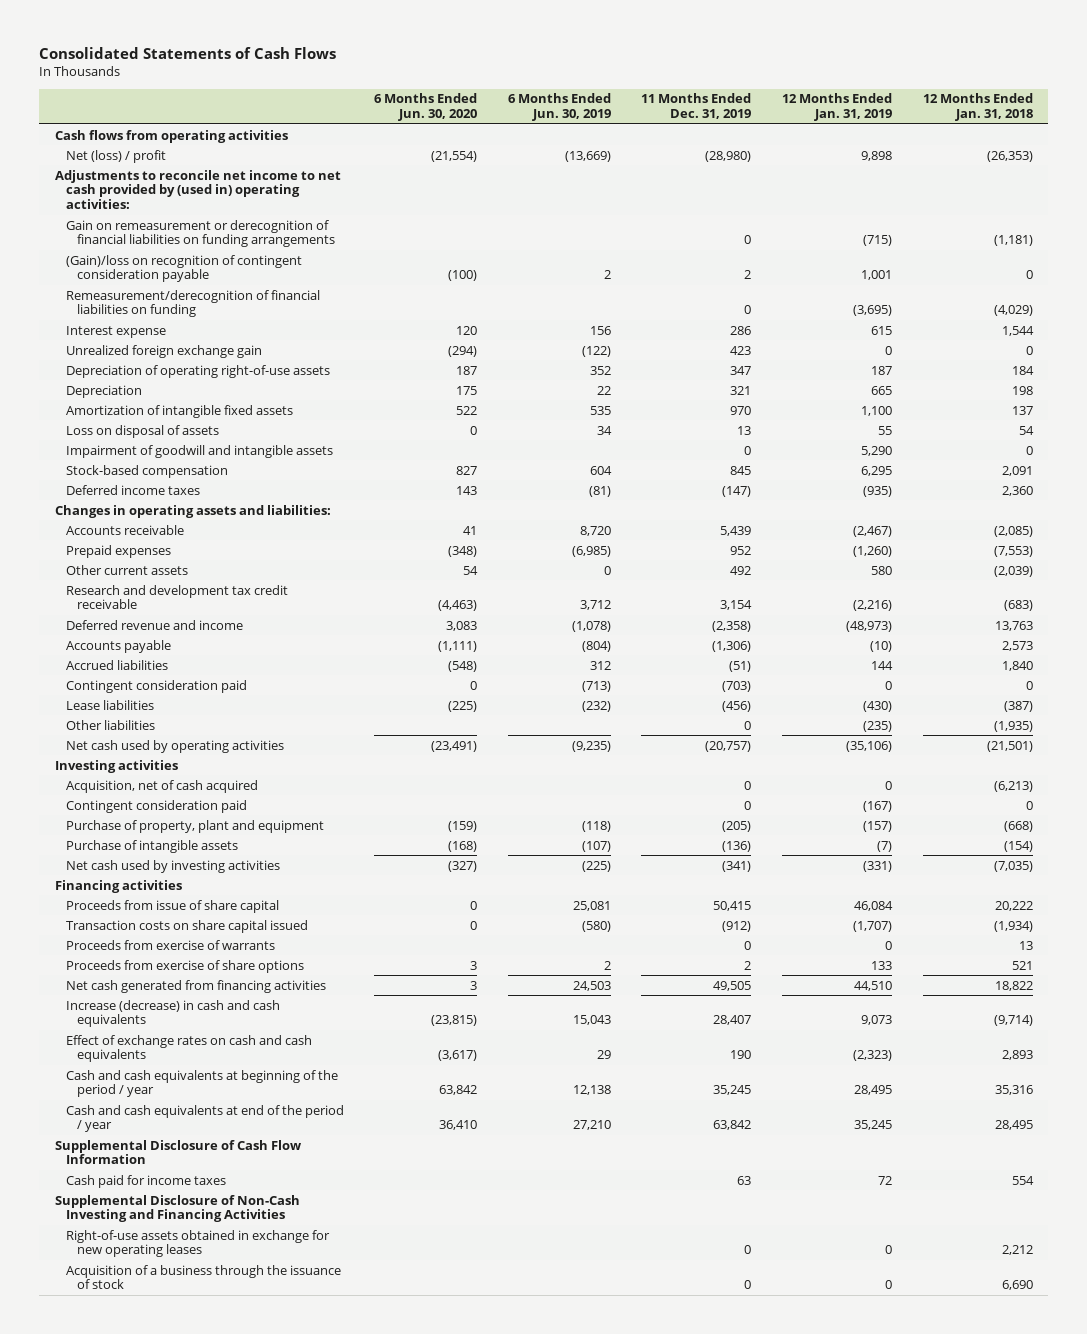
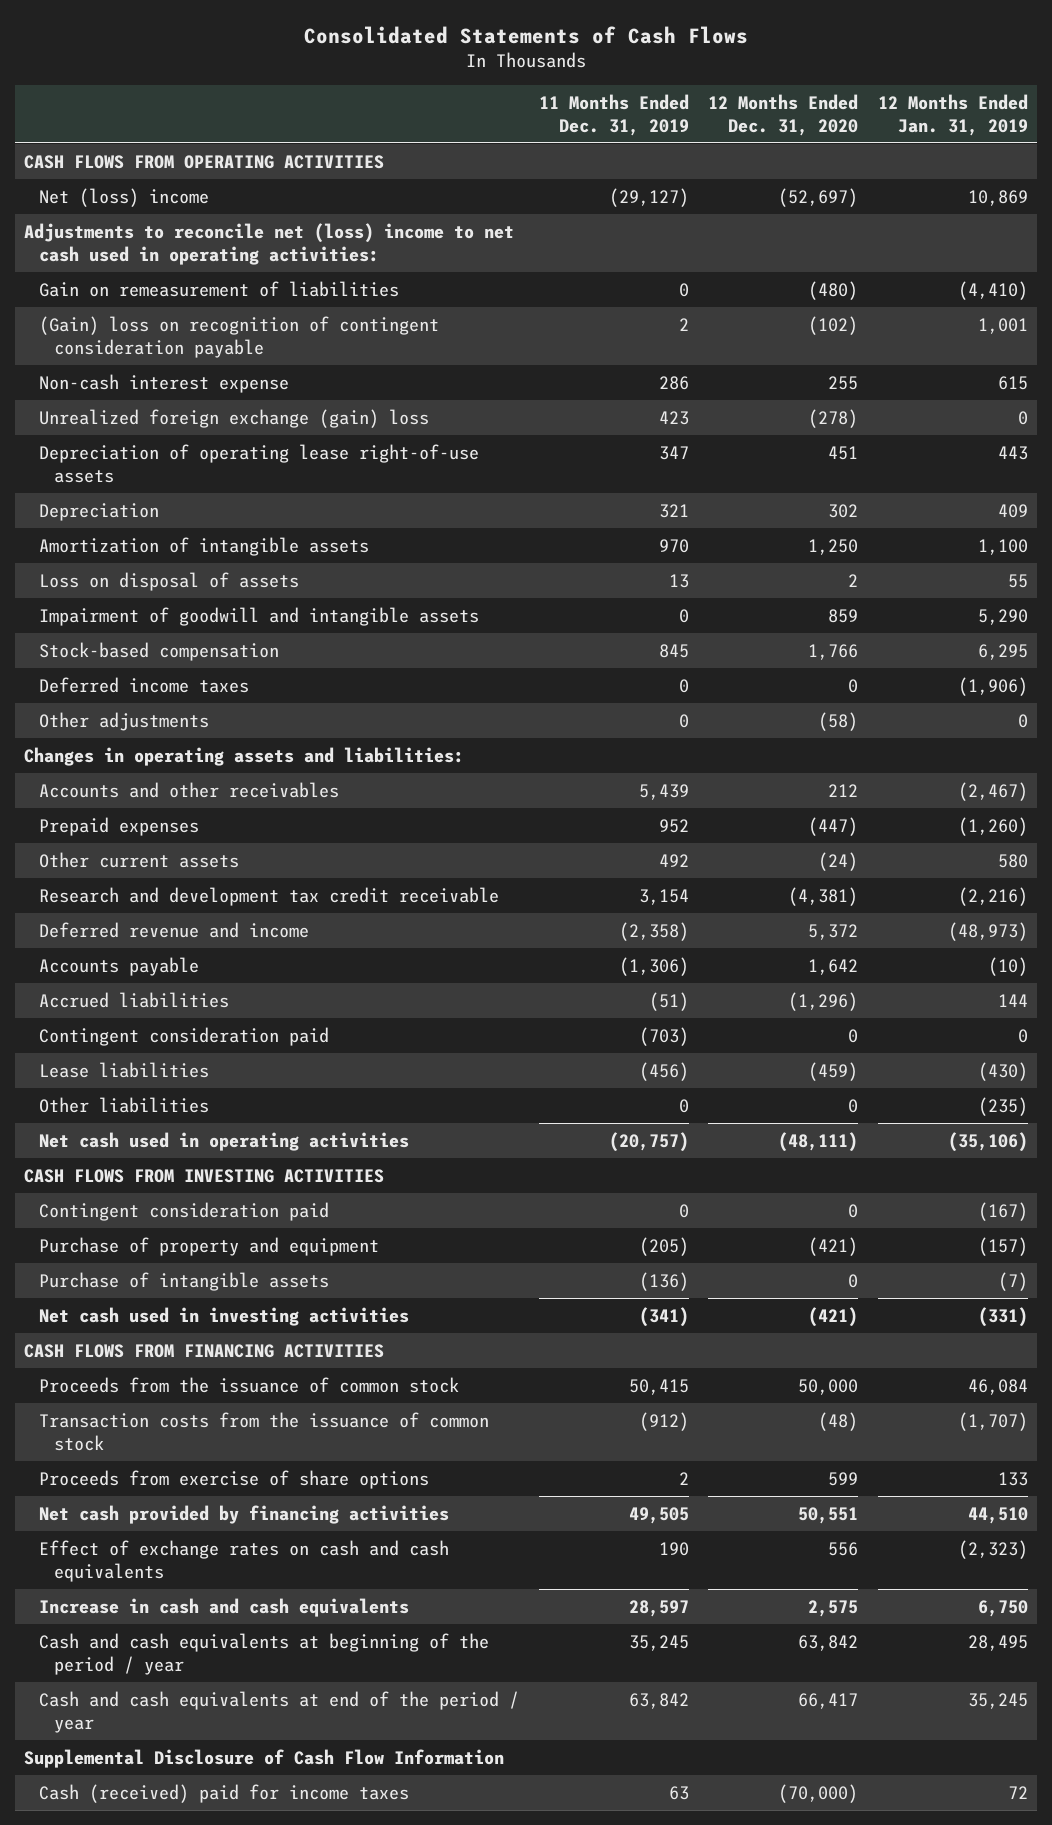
- | 6 Months Ended Jun. 30, 2020 | 6 Months Ended Jun. 30, 2019 | 11 Months Ended Dec. 31, 2019 | 12 Months Ended Jan. 31, 2019 | 12 Months Ended Jan. 31, 2018
+ | 11 Months Ended Dec. 31, 2019 | 12 Months Ended Dec. 31, 2020 | 12 Months Ended Jan. 31, 2019
- Cash flows from operating activities
- Net (loss) / profit | (21,554) | (13,669) | (28,980) | 9,898 | (26,353)
- Adjustments to reconcile net income to net cash provided by (used in) operating activities:
- Gain on remeasurement or derecognition of financial liabilities on funding arrangements | | | 0 | (715) | (1,181)
- (Gain)/loss on recognition of contingent consideration payable | (100) | 2 | 2 | 1,001 | 0
- Remeasurement/derecognition of financial liabilities on funding | | | 0 | (3,695) | (4,029)
- Interest expense | 120 | 156 | 286 | 615 | 1,544
- Unrealized foreign exchange gain | (294) | (122) | 423 | 0 | 0
- Depreciation of operating right-of-use assets | 187 | 352 | 347 | 187 | 184
- Depreciation | 175 | 22 | 321 | 665 | 198
- Amortization of intangible fixed assets | 522 | 535 | 970 | 1,100 | 137
+ CASH FLOWS FROM OPERATING ACTIVITIES
+ Net (loss) income | (29,127) | (52,697) | 10,869
+ Adjustments to reconcile net (loss) income to net cash used in operating activities:
+ Gain on remeasurement of liabilities | 0 | (480) | (4,410)
+ (Gain) loss on recognition of contingent consideration payable | 2 | (102) | 1,001
+ Non-cash interest expense | 286 | 255 | 615
+ Unrealized foreign exchange (gain) loss | 423 | (278) | 0
+ Depreciation of operating lease right-of-use assets | 347 | 451 | 443
+ Depreciation | 321 | 302 | 409
+ Amortization of intangible assets | 970 | 1,250 | 1,100
- Deferred income taxes | 143 | (81) | (147) | (935) | 2,360
+ Deferred income taxes | 0 | 0 | (1,906)
+ Other adjustments | 0 | (58) | 0
- Accounts receivable | 41 | 8,720 | 5,439 | (2,467) | (2,085)
+ Accounts and other receivables | 5,439 | 212 | (2,467)
- Net cash used by operating activities | (23,491) | (9,235) | (20,757) | (35,106) | (21,501)
- Investing activities
- Acquisition, net of cash acquired | | | 0 | 0 | (6,213)
+ Net cash used in operating activities | (20,757) | (48,111) | (35,106)
+ CASH FLOWS FROM INVESTING ACTIVITIES
- Purchase of property, plant and equipment | (159) | (118) | (205) | (157) | (668)
+ Purchase of property and equipment | (205) | (421) | (157)
- Net cash used by investing activities | (327) | (225) | (341) | (331) | (7,035)
- Financing activities
- Proceeds from issue of share capital | 0 | 25,081 | 50,415 | 46,084 | 20,222
- Transaction costs on share capital issued | 0 | (580) | (912) | (1,707) | (1,934)
- Proceeds from exercise of warrants | | | 0 | 0 | 13
+ Net cash used in investing activities | (341) | (421) | (331)
+ CASH FLOWS FROM FINANCING ACTIVITIES
+ Proceeds from the issuance of common stock | 50,415 | 50,000 | 46,084
+ Transaction costs from the issuance of common stock | (912) | (48) | (1,707)
- Net cash generated from financing activities | 3 | 24,503 | 49,505 | 44,510 | 18,822
- Increase (decrease) in cash and cash equivalents | (23,815) | 15,043 | 28,407 | 9,073 | (9,714)
+ Net cash provided by financing activities | 49,505 | 50,551 | 44,510
+ Increase in cash and cash equivalents | 28,597 | 2,575 | 6,750
- Cash paid for income taxes | | | 63 | 72 | 554
- Supplemental Disclosure of Non-Cash Investing and Financing Activities
- Right-of-use assets obtained in exchange for new operating leases | | | 0 | 0 | 2,212
- Acquisition of a business through the issuance of stock | | | 0 | 0 | 6,690
+ Cash (received) paid for income taxes | 63 | (70,000) | 72

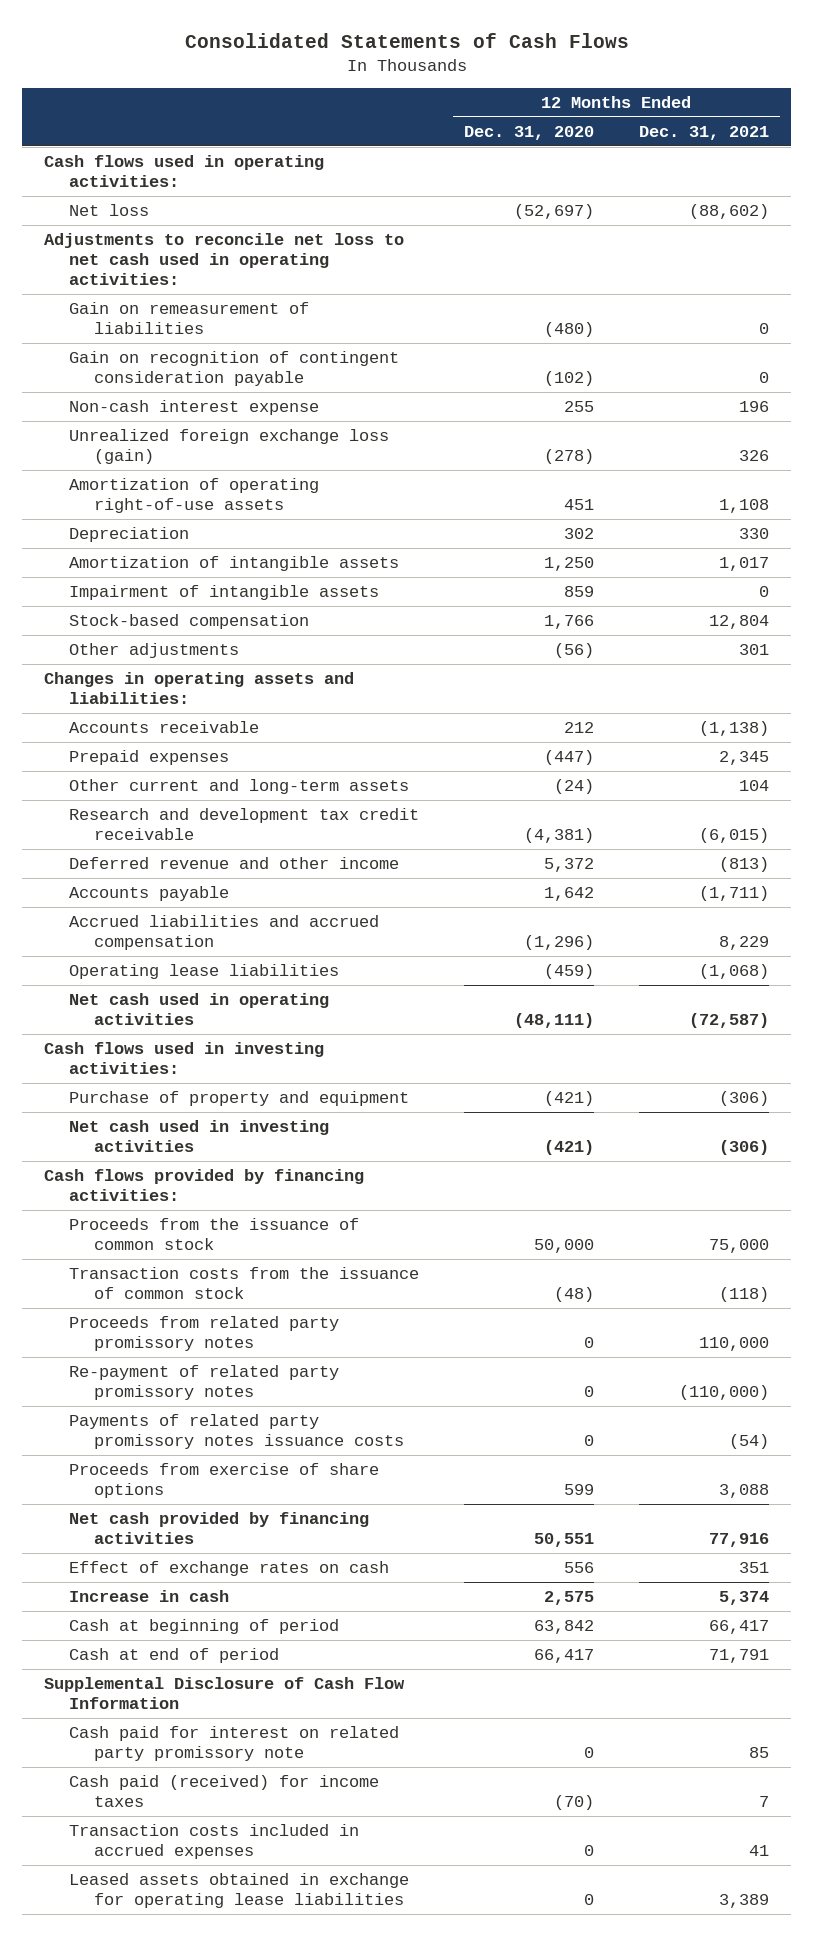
- | 11 Months Ended Dec. 31, 2019 | 12 Months Ended Dec. 31, 2020 | 12 Months Ended Jan. 31, 2019
+ | 12 Months Ended Dec. 31, 2020 | 12 Months Ended Dec. 31, 2021
- CASH FLOWS FROM OPERATING ACTIVITIES
- Net (loss) income | (29,127) | (52,697) | 10,869
- Adjustments to reconcile net (loss) income to net cash used in operating activities:
+ Cash flows used in operating activities:
+ Net loss | (52,697) | (88,602)
+ Adjustments to reconcile net loss to net cash used in operating activities:
- (Gain) loss on recognition of contingent consideration payable | 2 | (102) | 1,001
+ Gain on recognition of contingent consideration payable | (102) | 0
- Unrealized foreign exchange (gain) loss | 423 | (278) | 0
- Depreciation of operating lease right-of-use assets | 347 | 451 | 443
+ Unrealized foreign exchange loss (gain) | (278) | 326
+ Amortization of operating right-of-use assets | 451 | 1,108
- Loss on disposal of assets | 13 | 2 | 55
- Impairment of goodwill and intangible assets | 0 | 859 | 5,290
+ Impairment of intangible assets | 859 | 0
- Deferred income taxes | 0 | 0 | (1,906)
- Other adjustments | 0 | (58) | 0
+ Other adjustments | (56) | 301
- Accounts and other receivables | 5,439 | 212 | (2,467)
+ Accounts receivable | 212 | (1,138)
- Other current assets | 492 | (24) | 580
+ Other current and long-term assets | (24) | 104
- Deferred revenue and income | (2,358) | 5,372 | (48,973)
+ Deferred revenue and other income | 5,372 | (813)
- Accrued liabilities | (51) | (1,296) | 144
- Contingent consideration paid | (703) | 0 | 0
- Lease liabilities | (456) | (459) | (430)
- Other liabilities | 0 | 0 | (235)
+ Accrued liabilities and accrued compensation | (1,296) | 8,229
+ Operating lease liabilities | (459) | (1,068)
- CASH FLOWS FROM INVESTING ACTIVITIES
- Contingent consideration paid | 0 | 0 | (167)
+ Cash flows used in investing activities:
- Purchase of intangible assets | (136) | 0 | (7)
- CASH FLOWS FROM FINANCING ACTIVITIES
+ Cash flows provided by financing activities:
+ Proceeds from related party promissory notes | 0 | 110,000
+ Re-payment of related party promissory notes | 0 | (110,000)
+ Payments of related party promissory notes issuance costs | 0 | (54)
- Effect of exchange rates on cash and cash equivalents | 190 | 556 | (2,323)
- Increase in cash and cash equivalents | 28,597 | 2,575 | 6,750
- Cash and cash equivalents at beginning of the period / year | 35,245 | 63,842 | 28,495
- Cash and cash equivalents at end of the period / year | 63,842 | 66,417 | 35,245
+ Effect of exchange rates on cash | 556 | 351
+ Increase in cash | 2,575 | 5,374
+ Cash at beginning of period | 63,842 | 66,417
+ Cash at end of period | 66,417 | 71,791
- Cash (received) paid for income taxes | 63 | (70,000) | 72
+ Cash paid for interest on related party promissory note | 0 | 85
+ Cash paid (received) for income taxes | (70) | 7
+ Transaction costs included in accrued expenses | 0 | 41
+ Leased assets obtained in exchange for operating lease liabilities | 0 | 3,389

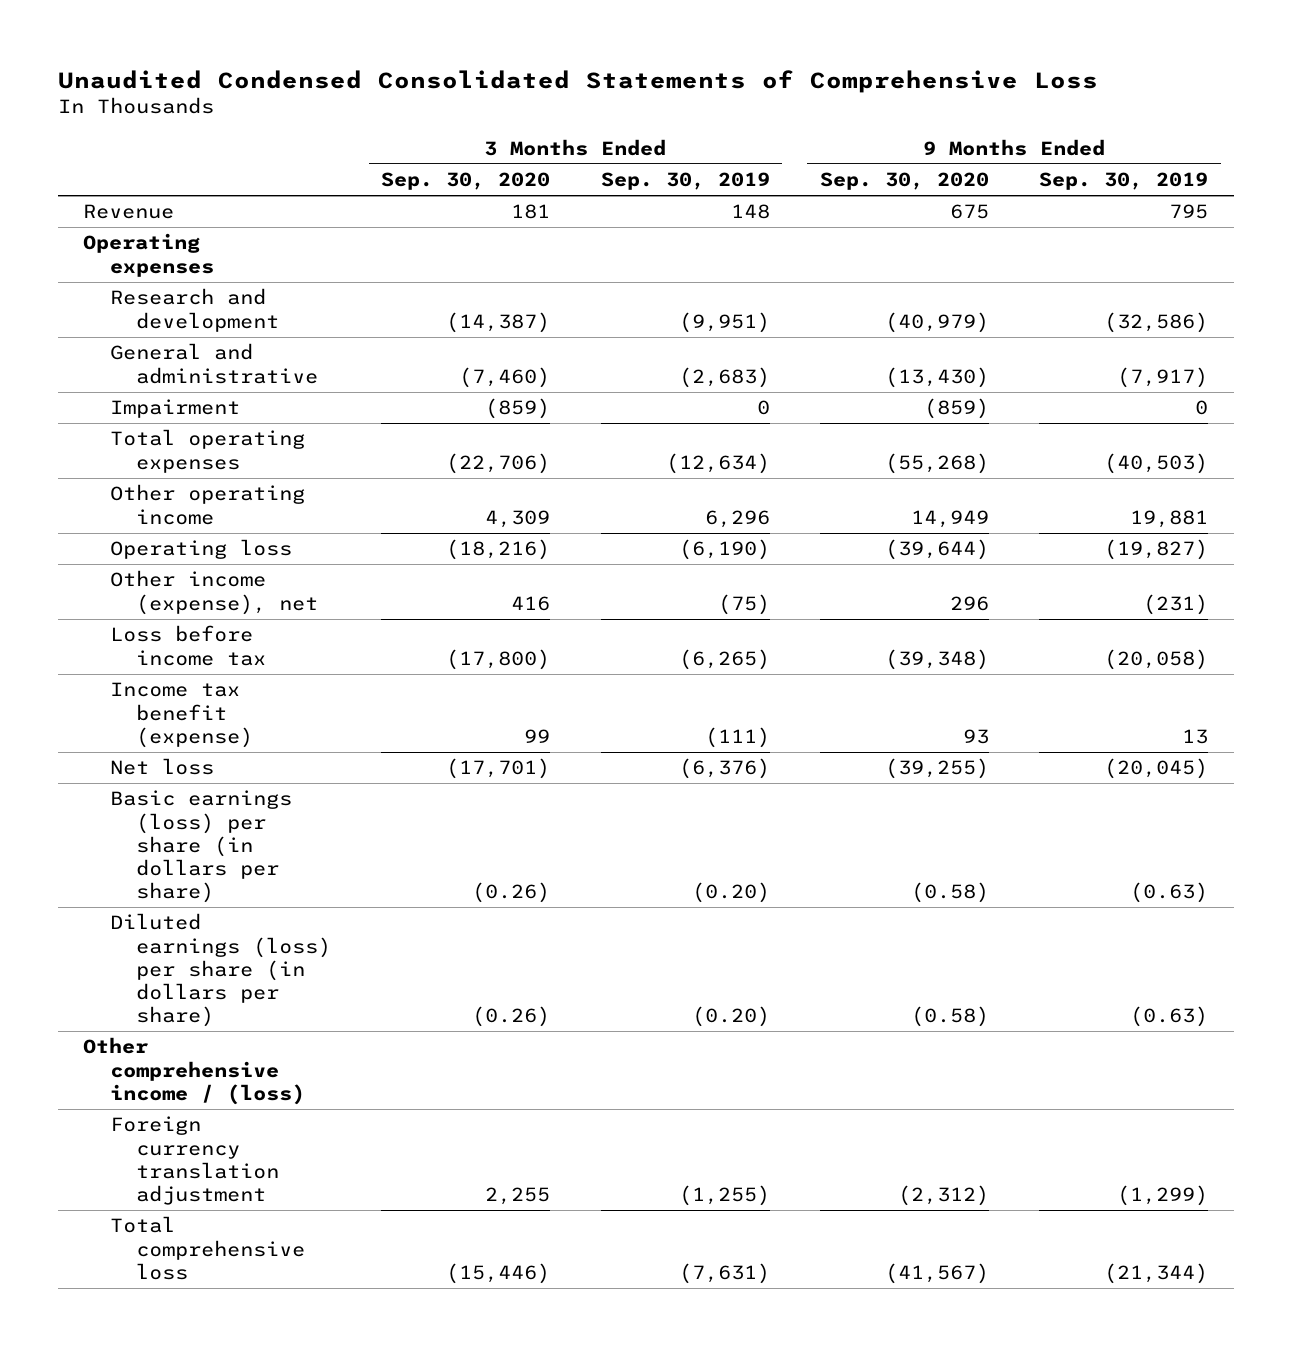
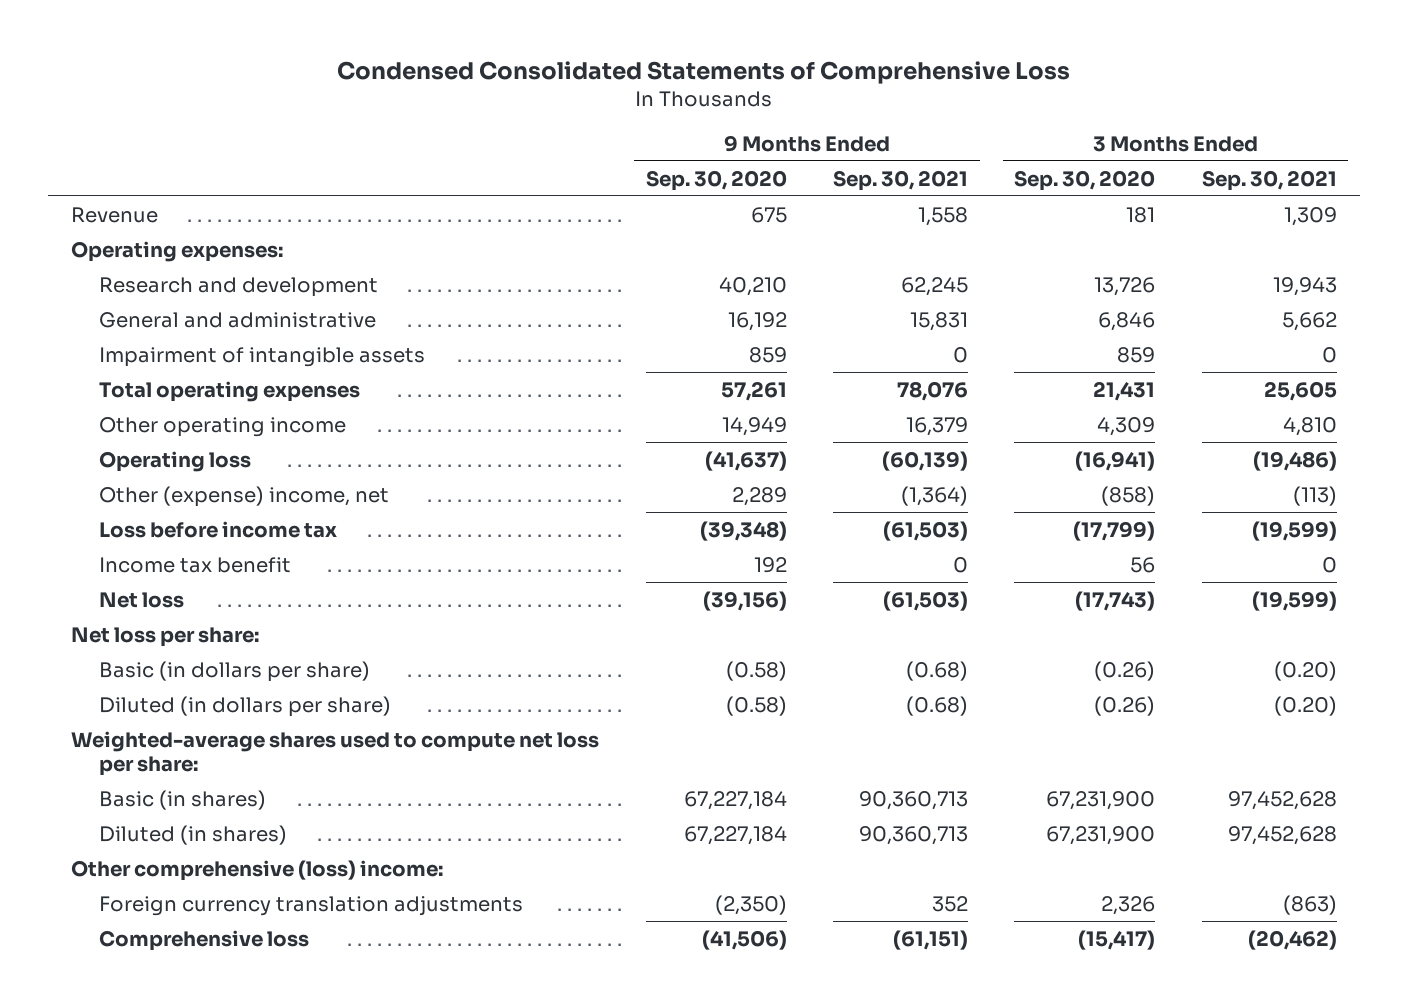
- Unaudited Condensed Consolidated Statements of Comprehensive Loss
+ Condensed Consolidated Statements of Comprehensive Loss
- | 3 Months Ended Sep. 30, 2020 | 3 Months Ended Sep. 30, 2019 | 9 Months Ended Sep. 30, 2020 | 9 Months Ended Sep. 30, 2019
+ | 9 Months Ended Sep. 30, 2020 | 9 Months Ended Sep. 30, 2021 | 3 Months Ended Sep. 30, 2020 | 3 Months Ended Sep. 30, 2021
- Operating expenses
- Research and development | (14,387) | (9,951) | (40,979) | (32,586)
- General and administrative | (7,460) | (2,683) | (13,430) | (7,917)
- Impairment | (859) | 0 | (859) | 0
- Total operating expenses | (22,706) | (12,634) | (55,268) | (40,503)
+ Operating expenses:
+ Research and development | 40,210 | 62,245 | 13,726 | 19,943
+ General and administrative | 16,192 | 15,831 | 6,846 | 5,662
+ Impairment of intangible assets | 859 | 0 | 859 | 0
+ Total operating expenses | 57,261 | 78,076 | 21,431 | 25,605
- Operating loss | (18,216) | (6,190) | (39,644) | (19,827)
- Other income (expense), net | 416 | (75) | 296 | (231)
- Loss before income tax | (17,800) | (6,265) | (39,348) | (20,058)
- Income tax benefit (expense) | 99 | (111) | 93 | 13
- Net loss | (17,701) | (6,376) | (39,255) | (20,045)
- Basic earnings (loss) per share (in dollars per share) | (0.26) | (0.20) | (0.58) | (0.63)
- Diluted earnings (loss) per share (in dollars per share) | (0.26) | (0.20) | (0.58) | (0.63)
- Other comprehensive income / (loss)
- Foreign currency translation adjustment | 2,255 | (1,255) | (2,312) | (1,299)
- Total comprehensive loss | (15,446) | (7,631) | (41,567) | (21,344)
+ Operating loss | (41,637) | (60,139) | (16,941) | (19,486)
+ Other (expense) income, net | 2,289 | (1,364) | (858) | (113)
+ Loss before income tax | (39,348) | (61,503) | (17,799) | (19,599)
+ Income tax benefit | 192 | 0 | 56 | 0
+ Net loss | (39,156) | (61,503) | (17,743) | (19,599)
+ Net loss per share:
+ Basic (in dollars per share) | (0.58) | (0.68) | (0.26) | (0.20)
+ Diluted (in dollars per share) | (0.58) | (0.68) | (0.26) | (0.20)
+ Weighted-average shares used to compute net loss per share:
+ Basic (in shares) | 67,227,184 | 90,360,713 | 67,231,900 | 97,452,628
+ Diluted (in shares) | 67,227,184 | 90,360,713 | 67,231,900 | 97,452,628
+ Other comprehensive (loss) income:
+ Foreign currency translation adjustments | (2,350) | 352 | 2,326 | (863)
+ Comprehensive loss | (41,506) | (61,151) | (15,417) | (20,462)

